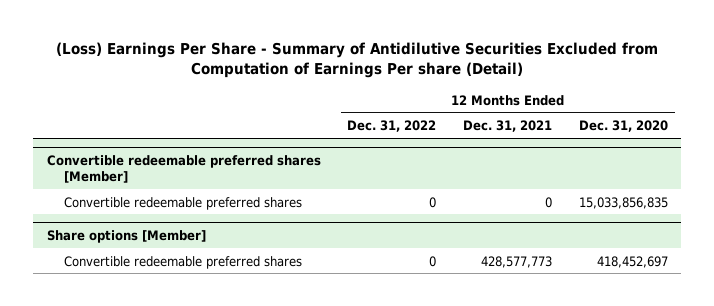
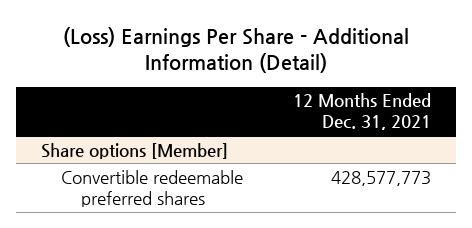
- (Loss) Earnings Per Share - Summary of Antidilutive Securities Excluded from Computation of Earnings Per share (Detail)
+ (Loss) Earnings Per Share - Additional Information (Detail)
- | 12 Months Ended Dec. 31, 2022 | 12 Months Ended Dec. 31, 2021 | 12 Months Ended Dec. 31, 2020
+ | 12 Months Ended Dec. 31, 2021
- Convertible redeemable preferred shares [Member]
- Convertible redeemable preferred shares | 0 | 0 | 15,033,856,835

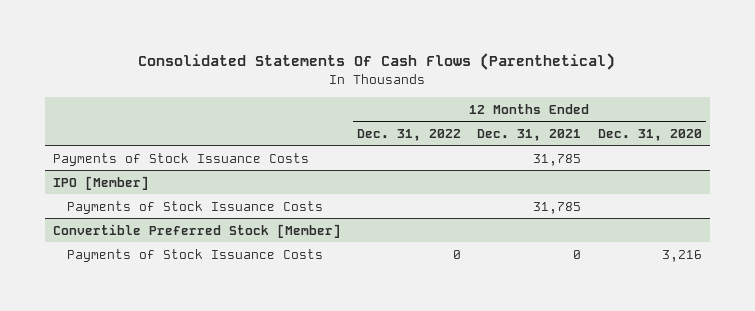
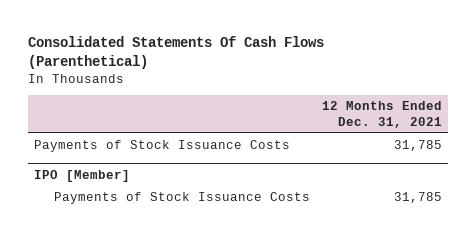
- | 12 Months Ended Dec. 31, 2022 | 12 Months Ended Dec. 31, 2021 | 12 Months Ended Dec. 31, 2020
+ | 12 Months Ended Dec. 31, 2021
- Convertible Preferred Stock [Member]
- Payments of Stock Issuance Costs | 0 | 0 | 3,216

